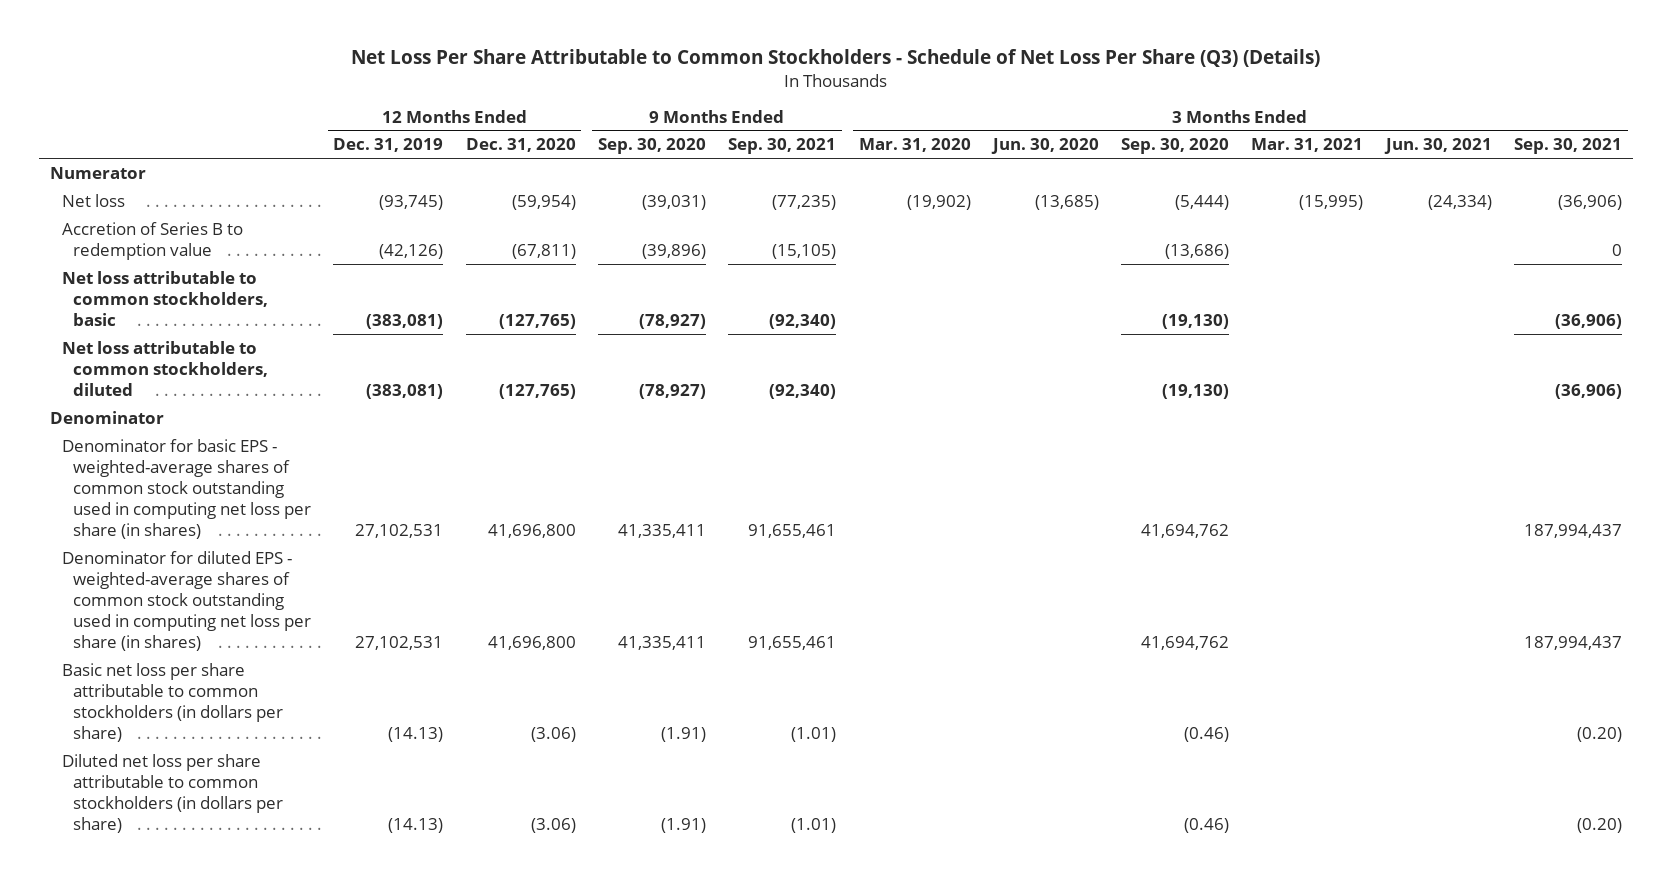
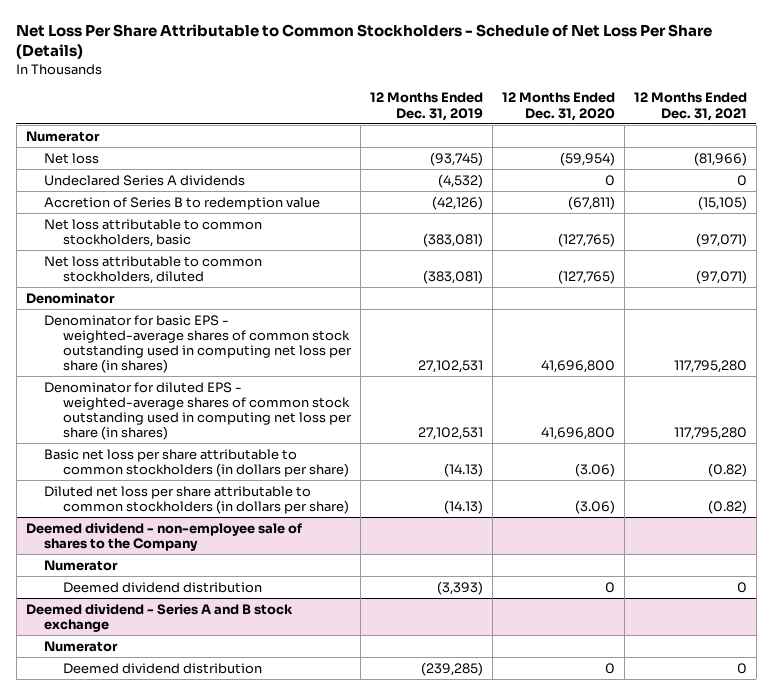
- Net Loss Per Share Attributable to Common Stockholders - Schedule of Net Loss Per Share (Q3) (Details)
+ Net Loss Per Share Attributable to Common Stockholders - Schedule of Net Loss Per Share (Details)
- | 12 Months Ended Dec. 31, 2019 | 12 Months Ended Dec. 31, 2020 | 9 Months Ended Sep. 30, 2020 | 9 Months Ended Sep. 30, 2021 | 3 Months Ended Mar. 31, 2020 | 3 Months Ended Jun. 30, 2020 | 3 Months Ended Sep. 30, 2020 | 3 Months Ended Mar. 31, 2021 | 3 Months Ended Jun. 30, 2021 | 3 Months Ended Sep. 30, 2021
+ | 12 Months Ended Dec. 31, 2019 | 12 Months Ended Dec. 31, 2020 | 12 Months Ended Dec. 31, 2021
+ Undeclared Series A dividends | (4,532) | 0 | 0
+ Deemed dividend - non-employee sale of shares to the Company
+ Numerator
+ Deemed dividend distribution | (3,393) | 0 | 0
+ Deemed dividend - Series A and B stock exchange
+ Numerator
+ Deemed dividend distribution | (239,285) | 0 | 0

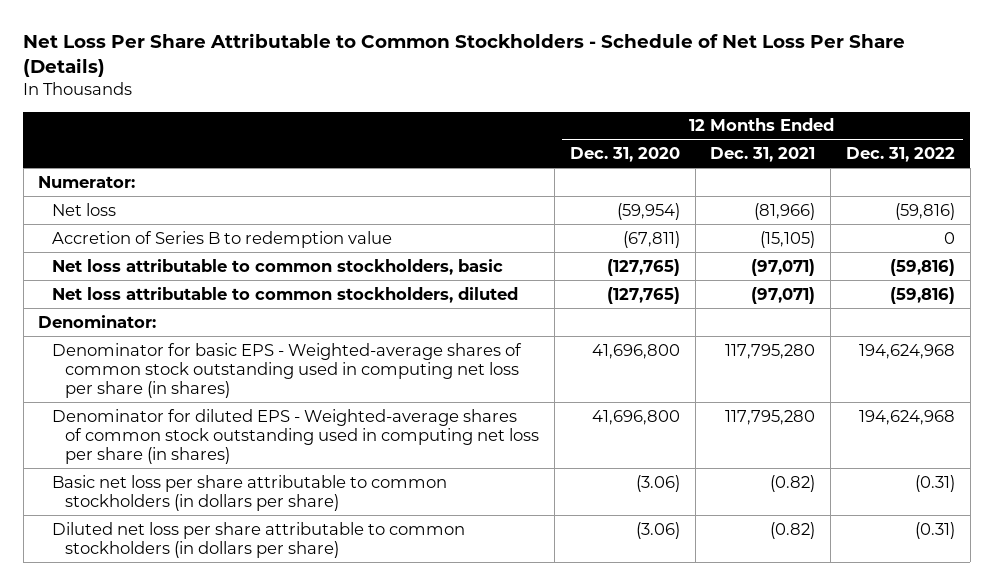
- | 12 Months Ended Dec. 31, 2019 | 12 Months Ended Dec. 31, 2020 | 12 Months Ended Dec. 31, 2021
+ | 12 Months Ended Dec. 31, 2020 | 12 Months Ended Dec. 31, 2021 | 12 Months Ended Dec. 31, 2022
- Numerator
+ Numerator:
- Undeclared Series A dividends | (4,532) | 0 | 0
- Denominator
- Denominator for basic EPS - weighted-average shares of common stock outstanding used in computing net loss per share (in shares) | 27,102,531 | 41,696,800 | 117,795,280
- Denominator for diluted EPS - weighted-average shares of common stock outstanding used in computing net loss per share (in shares) | 27,102,531 | 41,696,800 | 117,795,280
+ Denominator:
+ Denominator for basic EPS - Weighted-average shares of common stock outstanding used in computing net loss per share (in shares) | 41,696,800 | 117,795,280 | 194,624,968
+ Denominator for diluted EPS - Weighted-average shares of common stock outstanding used in computing net loss per share (in shares) | 41,696,800 | 117,795,280 | 194,624,968
- Deemed dividend - non-employee sale of shares to the Company
- Numerator
- Deemed dividend distribution | (3,393) | 0 | 0
- Deemed dividend - Series A and B stock exchange
- Numerator
- Deemed dividend distribution | (239,285) | 0 | 0

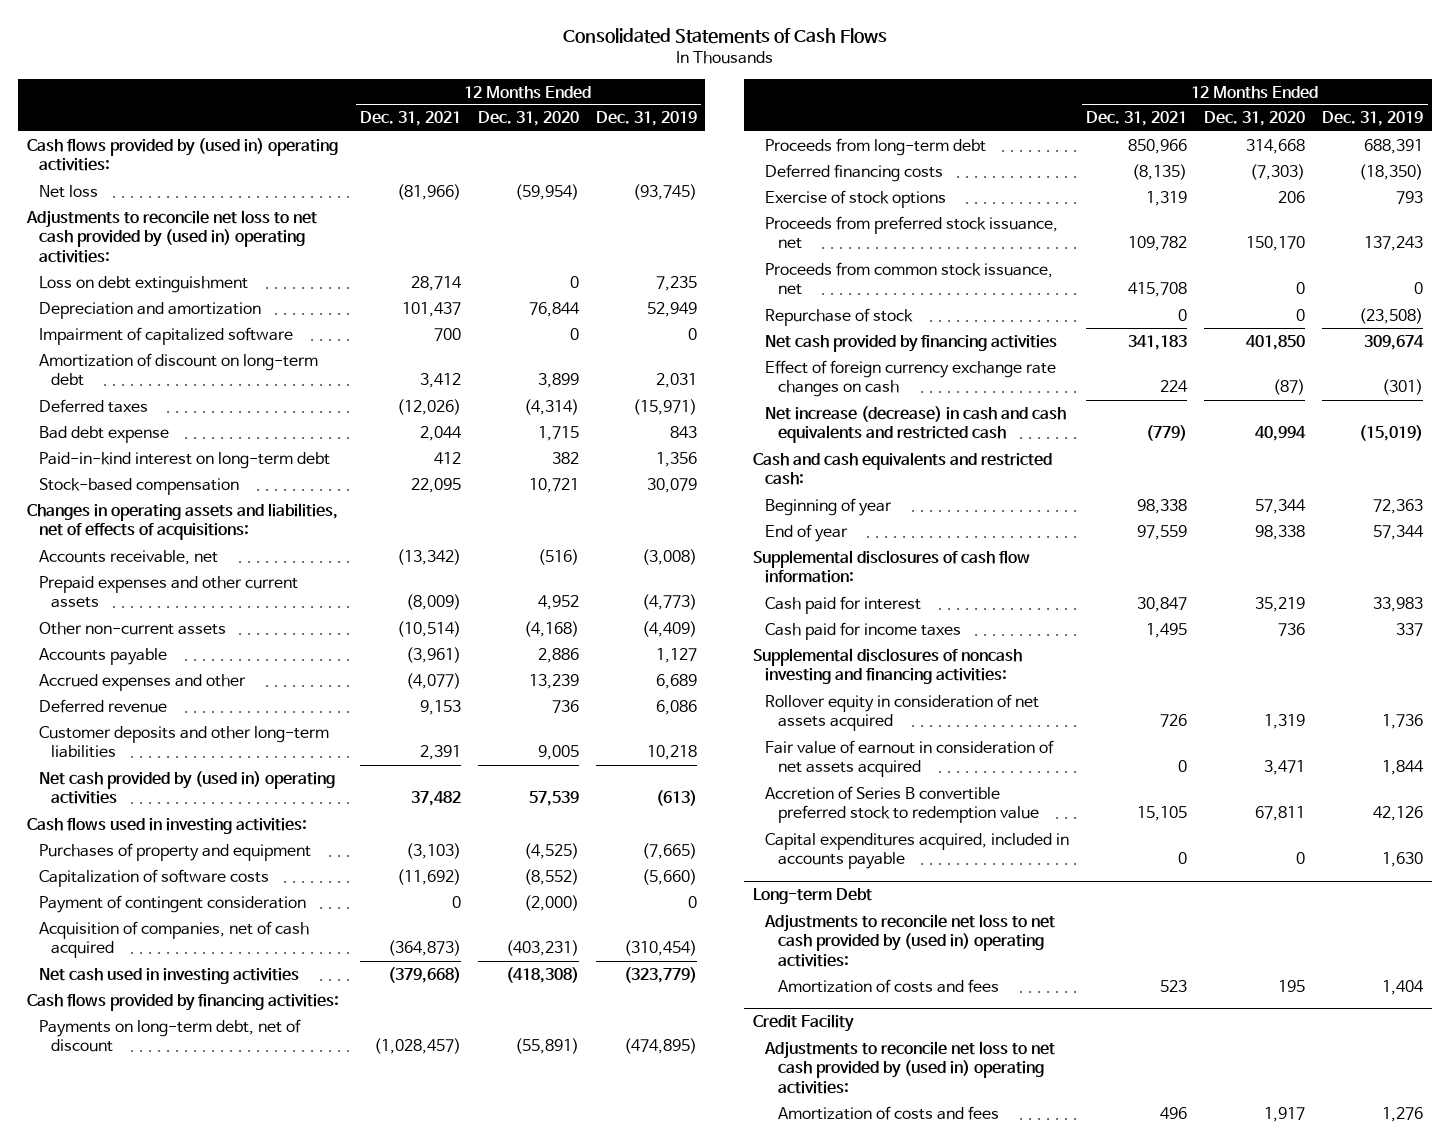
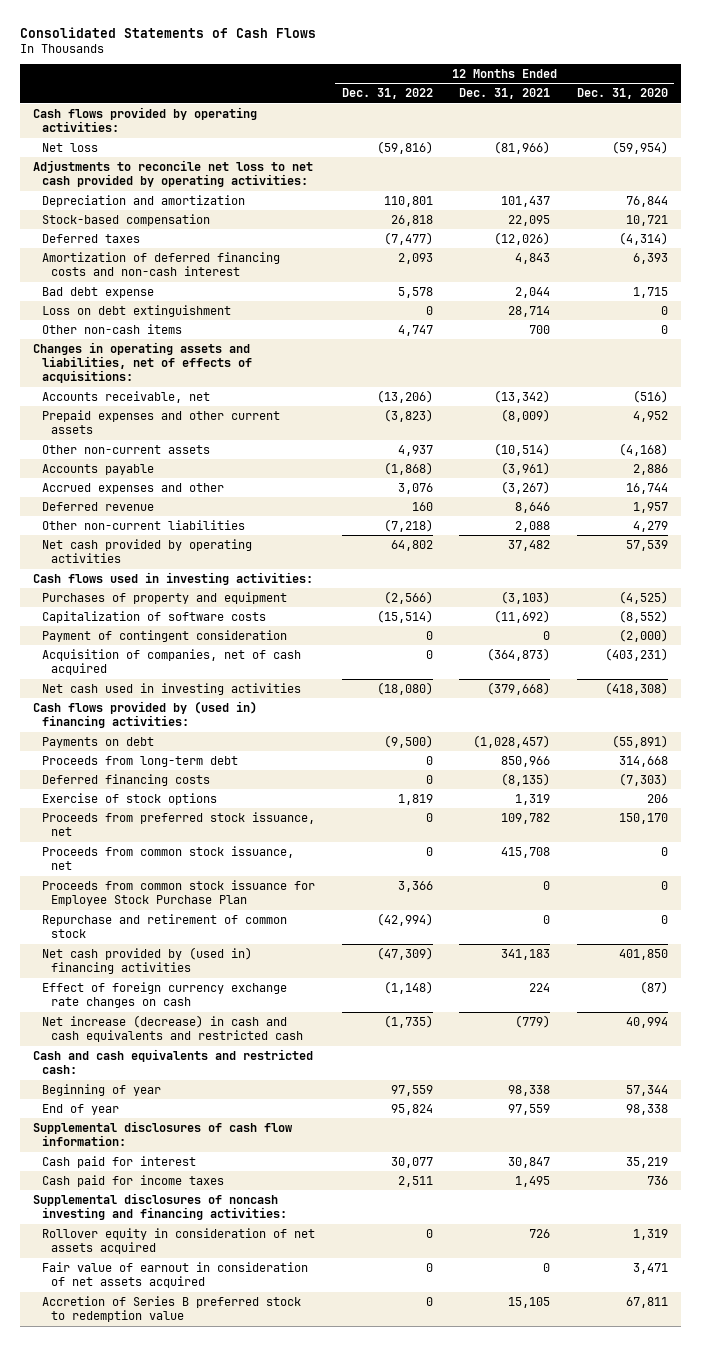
- | 12 Months Ended Dec. 31, 2021 | 12 Months Ended Dec. 31, 2020 | 12 Months Ended Dec. 31, 2019
+ | 12 Months Ended Dec. 31, 2022 | 12 Months Ended Dec. 31, 2021 | 12 Months Ended Dec. 31, 2020
- Cash flows provided by (used in) operating activities:
+ Cash flows provided by operating activities:
- Adjustments to reconcile net loss to net cash provided by (used in) operating activities:
+ Adjustments to reconcile net loss to net cash provided by operating activities:
- Impairment of capitalized software | 700 | 0 | 0
- Amortization of discount on long-term debt | 3,412 | 3,899 | 2,031
moved up: Stock-based compensation | 26,818 | 22,095 | 10,721
+ Amortization of deferred financing costs and non-cash interest | 2,093 | 4,843 | 6,393
- Paid-in-kind interest on long-term debt | 412 | 382 | 1,356
moved down: Loss on debt extinguishment | 0 | 28,714 | 0
+ Other non-cash items | 4,747 | 700 | 0
- Accrued expenses and other | (4,077) | 13,239 | 6,689
- Deferred revenue | 9,153 | 736 | 6,086
- Customer deposits and other long-term liabilities | 2,391 | 9,005 | 10,218
- Net cash provided by (used in) operating activities | 37,482 | 57,539 | (613)
+ Accrued expenses and other | 3,076 | (3,267) | 16,744
+ Deferred revenue | 160 | 8,646 | 1,957
+ Other non-current liabilities | (7,218) | 2,088 | 4,279
+ Net cash provided by operating activities | 64,802 | 37,482 | 57,539
- Cash flows provided by financing activities:
- Payments on long-term debt, net of discount | (1,028,457) | (55,891) | (474,895)
+ Cash flows provided by (used in) financing activities:
+ Payments on debt | (9,500) | (1,028,457) | (55,891)
- Repurchase of stock | 0 | 0 | (23,508)
- Net cash provided by financing activities | 341,183 | 401,850 | 309,674
+ Proceeds from common stock issuance for Employee Stock Purchase Plan | 3,366 | 0 | 0
+ Repurchase and retirement of common stock | (42,994) | 0 | 0
+ Net cash provided by (used in) financing activities | (47,309) | 341,183 | 401,850
- Accretion of Series B convertible preferred stock to redemption value | 15,105 | 67,811 | 42,126
- Capital expenditures acquired, included in accounts payable | 0 | 0 | 1,630
- Long-term Debt
- Adjustments to reconcile net loss to net cash provided by (used in) operating activities:
- Amortization of costs and fees | 523 | 195 | 1,404
- Credit Facility
- Adjustments to reconcile net loss to net cash provided by (used in) operating activities:
- Amortization of costs and fees | 496 | 1,917 | 1,276
+ Accretion of Series B preferred stock to redemption value | 0 | 15,105 | 67,811

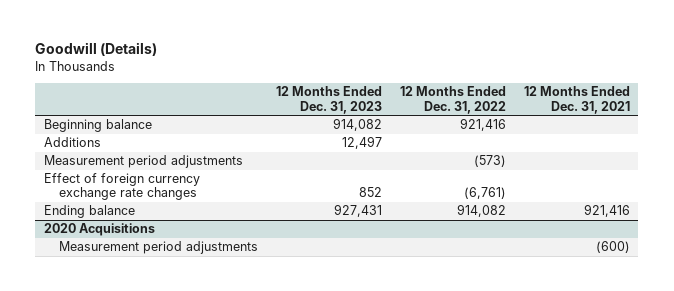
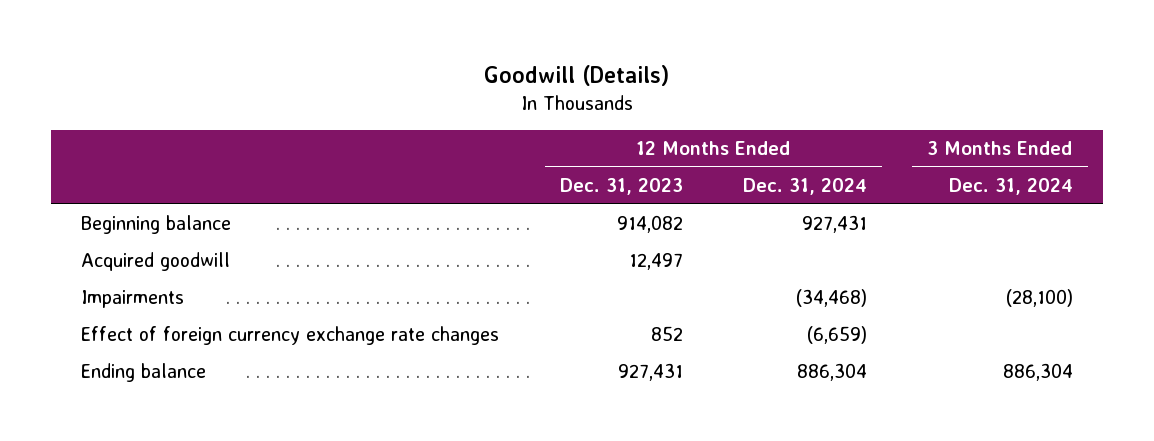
- | 12 Months Ended Dec. 31, 2023 | 12 Months Ended Dec. 31, 2022 | 12 Months Ended Dec. 31, 2021
+ | 12 Months Ended Dec. 31, 2023 | 12 Months Ended Dec. 31, 2024 | 3 Months Ended Dec. 31, 2024
- Additions | 12,497 | |
- Measurement period adjustments | | (573) |
+ Acquired goodwill | 12,497 | |
+ Impairments | | (34,468) | (28,100)
- 2020 Acquisitions
- Measurement period adjustments | | | (600)

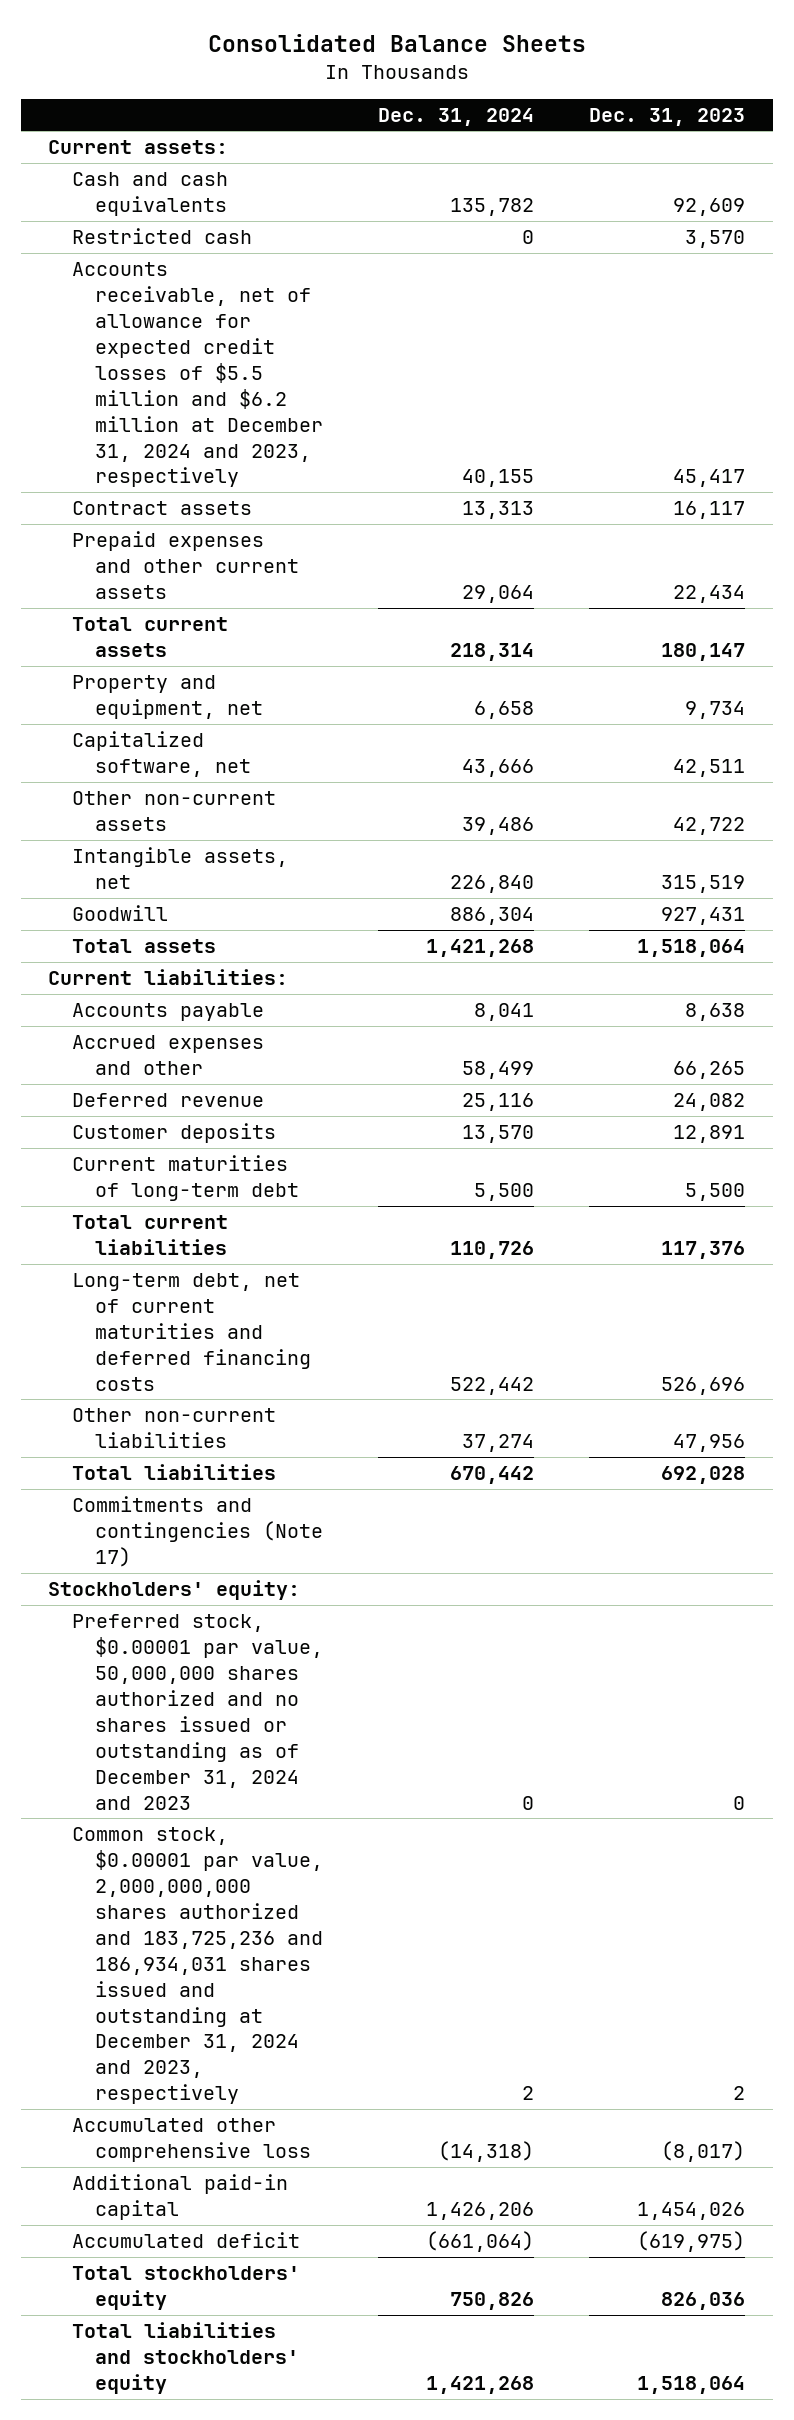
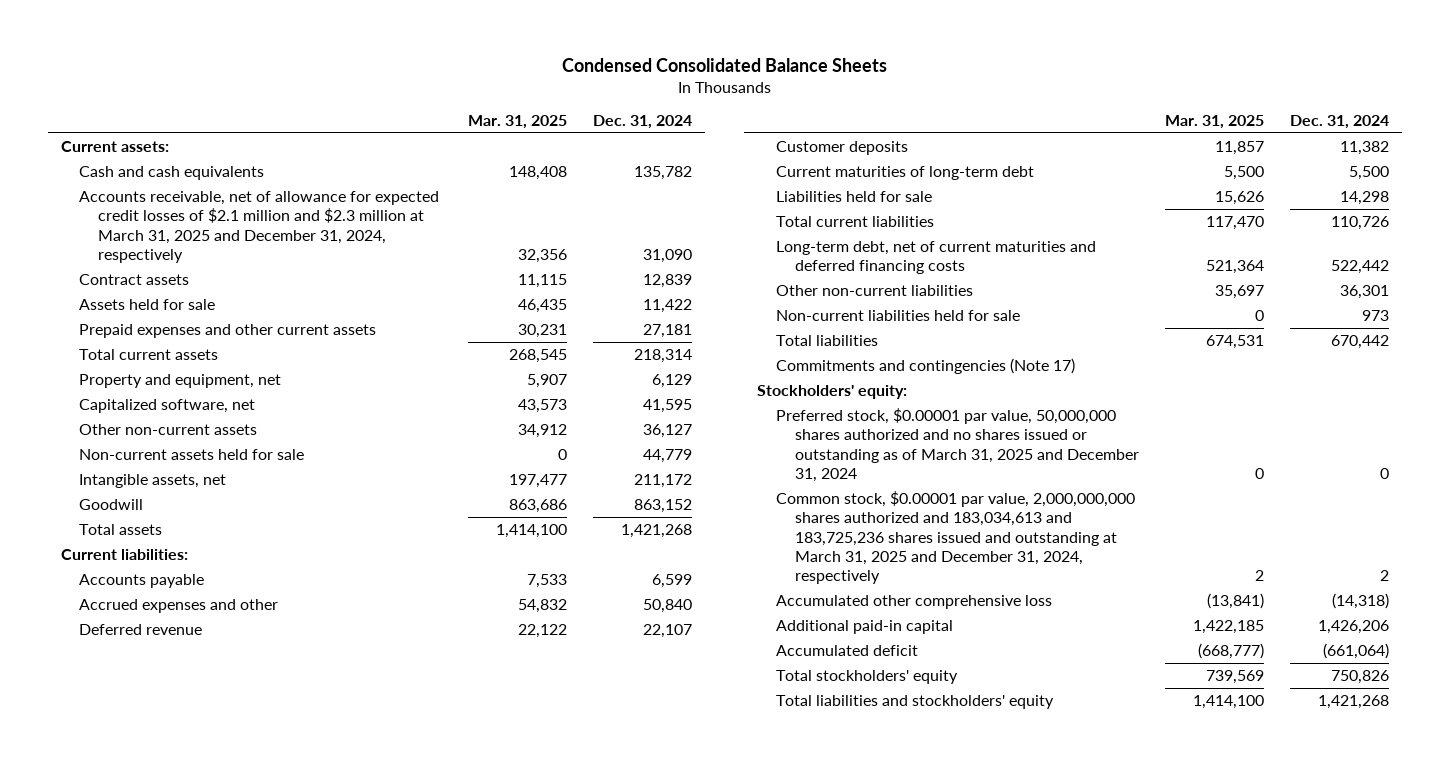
- Consolidated Balance Sheets
+ Condensed Consolidated Balance Sheets
- | Dec. 31, 2024 | Dec. 31, 2023
+ | Mar. 31, 2025 | Dec. 31, 2024
- Restricted cash | 0 | 3,570
- Accounts receivable, net of allowance for expected credit losses of $5.5 million and $6.2 million at December 31, 2024 and 2023, respectively | 40,155 | 45,417
- Contract assets | 13,313 | 16,117
- Prepaid expenses and other current assets | 29,064 | 22,434
+ Accounts receivable, net of allowance for expected credit losses of $2.1 million and $2.3 million at March 31, 2025 and December 31, 2024, respectively | 32,356 | 31,090
+ Contract assets | 11,115 | 12,839
+ Assets held for sale | 46,435 | 11,422
+ Prepaid expenses and other current assets | 30,231 | 27,181
- Property and equipment, net | 6,658 | 9,734
- Capitalized software, net | 43,666 | 42,511
- Other non-current assets | 39,486 | 42,722
- Intangible assets, net | 226,840 | 315,519
- Goodwill | 886,304 | 927,431
+ Property and equipment, net | 5,907 | 6,129
+ Capitalized software, net | 43,573 | 41,595
+ Other non-current assets | 34,912 | 36,127
+ Non-current assets held for sale | 0 | 44,779
+ Intangible assets, net | 197,477 | 211,172
+ Goodwill | 863,686 | 863,152
- Accounts payable | 8,041 | 8,638
- Accrued expenses and other | 58,499 | 66,265
- Deferred revenue | 25,116 | 24,082
- Customer deposits | 13,570 | 12,891
+ Accounts payable | 7,533 | 6,599
+ Accrued expenses and other | 54,832 | 50,840
+ Deferred revenue | 22,122 | 22,107
+ Customer deposits | 11,857 | 11,382
+ Liabilities held for sale | 15,626 | 14,298
- Other non-current liabilities | 37,274 | 47,956
+ Other non-current liabilities | 35,697 | 36,301
+ Non-current liabilities held for sale | 0 | 973
- Preferred stock, $0.00001 par value, 50,000,000 shares authorized and no shares issued or outstanding as of December 31, 2024 and 2023 | 0 | 0
- Common stock, $0.00001 par value, 2,000,000,000 shares authorized and 183,725,236 and 186,934,031 shares issued and outstanding at December 31, 2024 and 2023, respectively | 2 | 2
+ Preferred stock, $0.00001 par value, 50,000,000 shares authorized and no shares issued or outstanding as of March 31, 2025 and December 31, 2024 | 0 | 0
+ Common stock, $0.00001 par value, 2,000,000,000 shares authorized and 183,034,613 and 183,725,236 shares issued and outstanding at March 31, 2025 and December 31, 2024, respectively | 2 | 2

